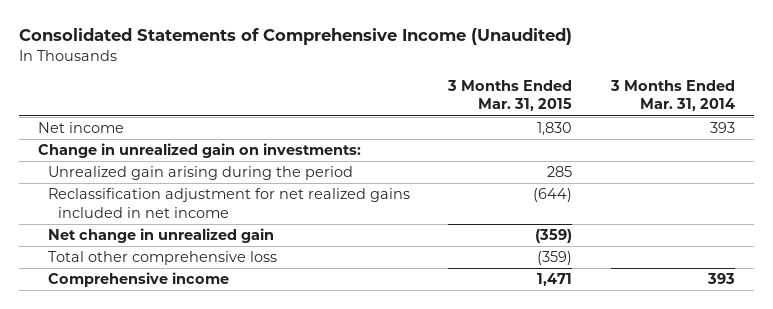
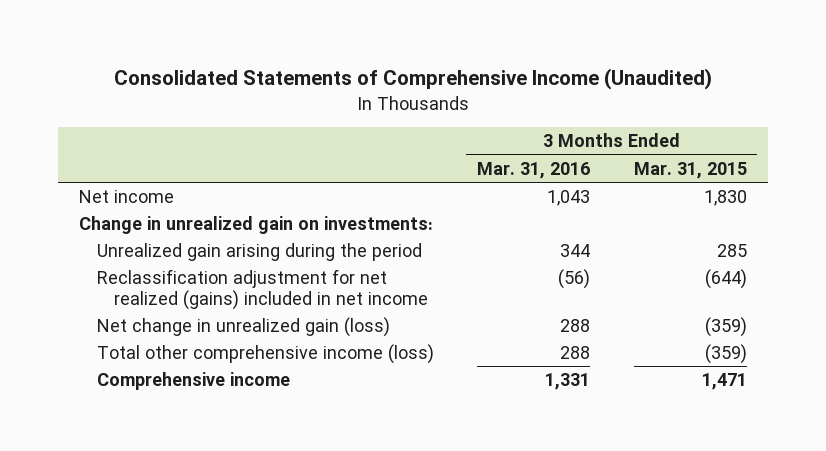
- | 3 Months Ended Mar. 31, 2015 | 3 Months Ended Mar. 31, 2014
+ | 3 Months Ended Mar. 31, 2016 | 3 Months Ended Mar. 31, 2015
- Reclassification adjustment for net realized gains included in net income | (644) |
- Net change in unrealized gain | (359) |
- Total other comprehensive loss | (359) |
+ Reclassification adjustment for net realized (gains) included in net income | (56) | (644)
+ Net change in unrealized gain (loss) | 288 | (359)
+ Total other comprehensive income (loss) | 288 | (359)

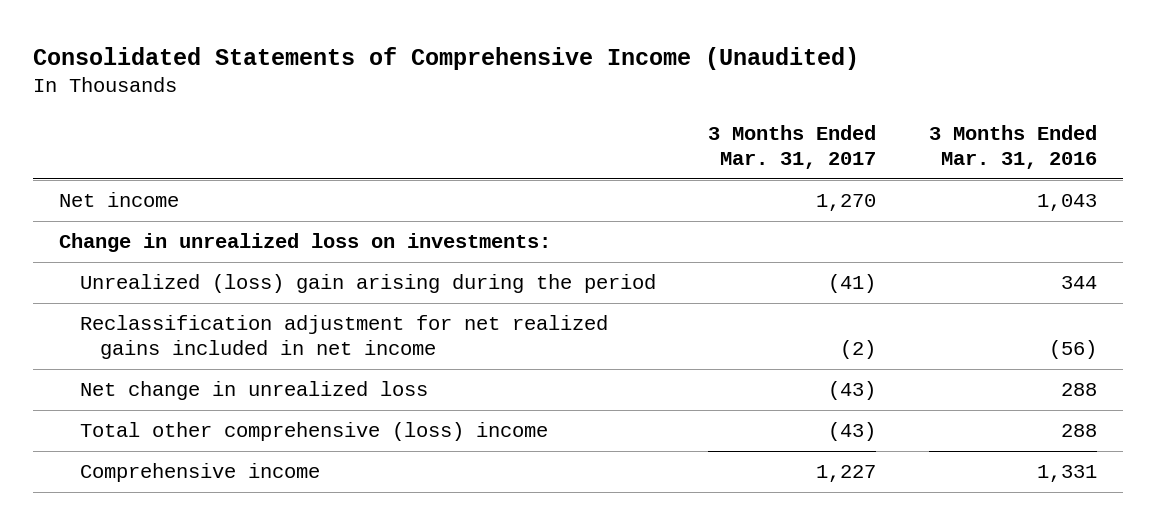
- | 3 Months Ended Mar. 31, 2016 | 3 Months Ended Mar. 31, 2015
+ | 3 Months Ended Mar. 31, 2017 | 3 Months Ended Mar. 31, 2016
- Change in unrealized gain on investments:
- Unrealized gain arising during the period | 344 | 285
- Reclassification adjustment for net realized (gains) included in net income | (56) | (644)
- Net change in unrealized gain (loss) | 288 | (359)
- Total other comprehensive income (loss) | 288 | (359)
+ Change in unrealized loss on investments:
+ Unrealized (loss) gain arising during the period | (41) | 344
+ Reclassification adjustment for net realized gains included in net income | (2) | (56)
+ Net change in unrealized loss | (43) | 288
+ Total other comprehensive (loss) income | (43) | 288

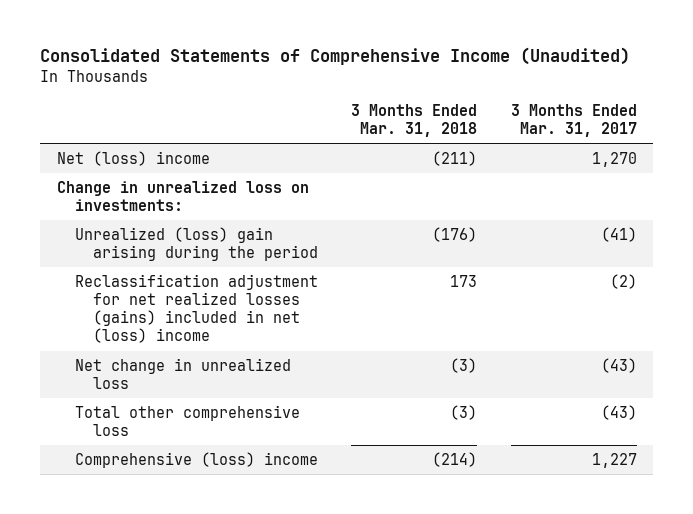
- | 3 Months Ended Mar. 31, 2017 | 3 Months Ended Mar. 31, 2016
+ | 3 Months Ended Mar. 31, 2018 | 3 Months Ended Mar. 31, 2017
- Net income | 1,270 | 1,043
+ Net (loss) income | (211) | 1,270
- Reclassification adjustment for net realized gains included in net income | (2) | (56)
+ Reclassification adjustment for net realized losses (gains) included in net (loss) income | 173 | (2)
- Total other comprehensive (loss) income | (43) | 288
- Comprehensive income | 1,227 | 1,331
+ Total other comprehensive loss | (3) | (43)
+ Comprehensive (loss) income | (214) | 1,227

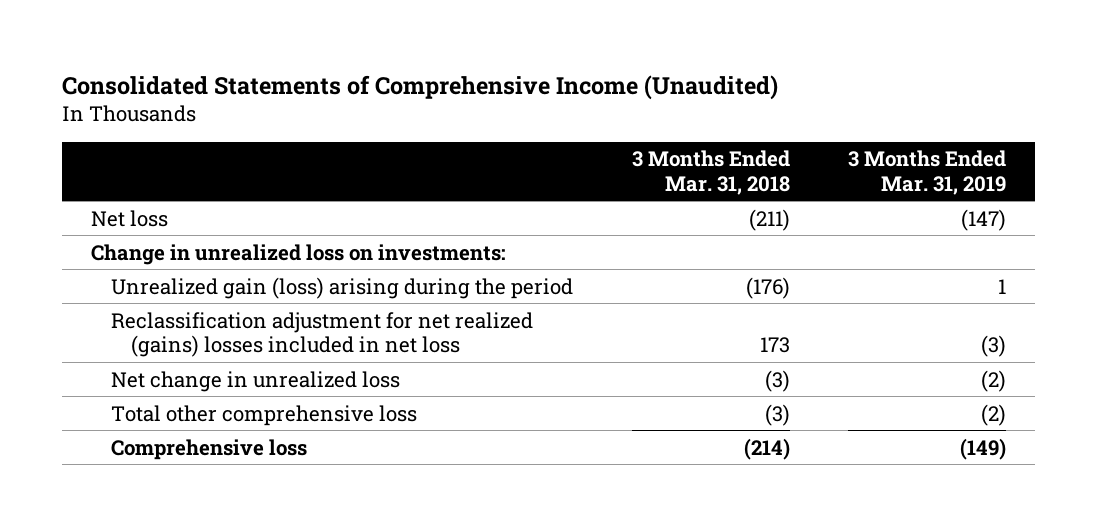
- | 3 Months Ended Mar. 31, 2018 | 3 Months Ended Mar. 31, 2017
+ | 3 Months Ended Mar. 31, 2018 | 3 Months Ended Mar. 31, 2019
- Net (loss) income | (211) | 1,270
+ Net loss | (211) | (147)
- Unrealized (loss) gain arising during the period | (176) | (41)
- Reclassification adjustment for net realized losses (gains) included in net (loss) income | 173 | (2)
+ Unrealized gain (loss) arising during the period | (176) | 1
+ Reclassification adjustment for net realized (gains) losses included in net loss | 173 | (3)
- Comprehensive (loss) income | (214) | 1,227
+ Comprehensive loss | (214) | (149)

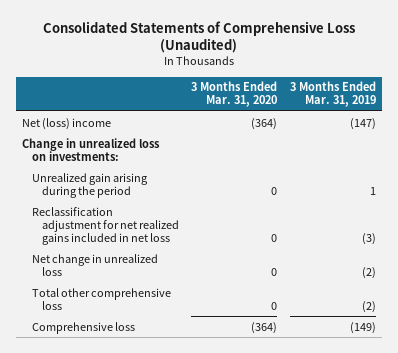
- Consolidated Statements of Comprehensive Income (Unaudited)
+ Consolidated Statements of Comprehensive Loss (Unaudited)
- | 3 Months Ended Mar. 31, 2018 | 3 Months Ended Mar. 31, 2019
+ | 3 Months Ended Mar. 31, 2020 | 3 Months Ended Mar. 31, 2019
- Net loss | (211) | (147)
+ Net (loss) income | (364) | (147)
- Unrealized gain (loss) arising during the period | (176) | 1
- Reclassification adjustment for net realized (gains) losses included in net loss | 173 | (3)
+ Unrealized gain arising during the period | 0 | 1
+ Reclassification adjustment for net realized gains included in net loss | 0 | (3)

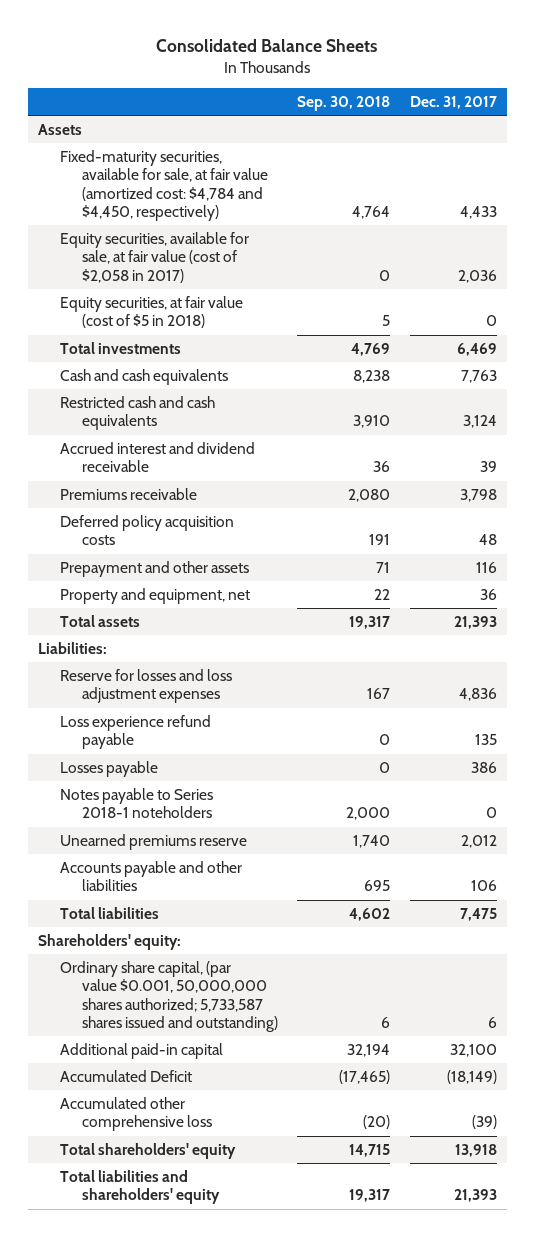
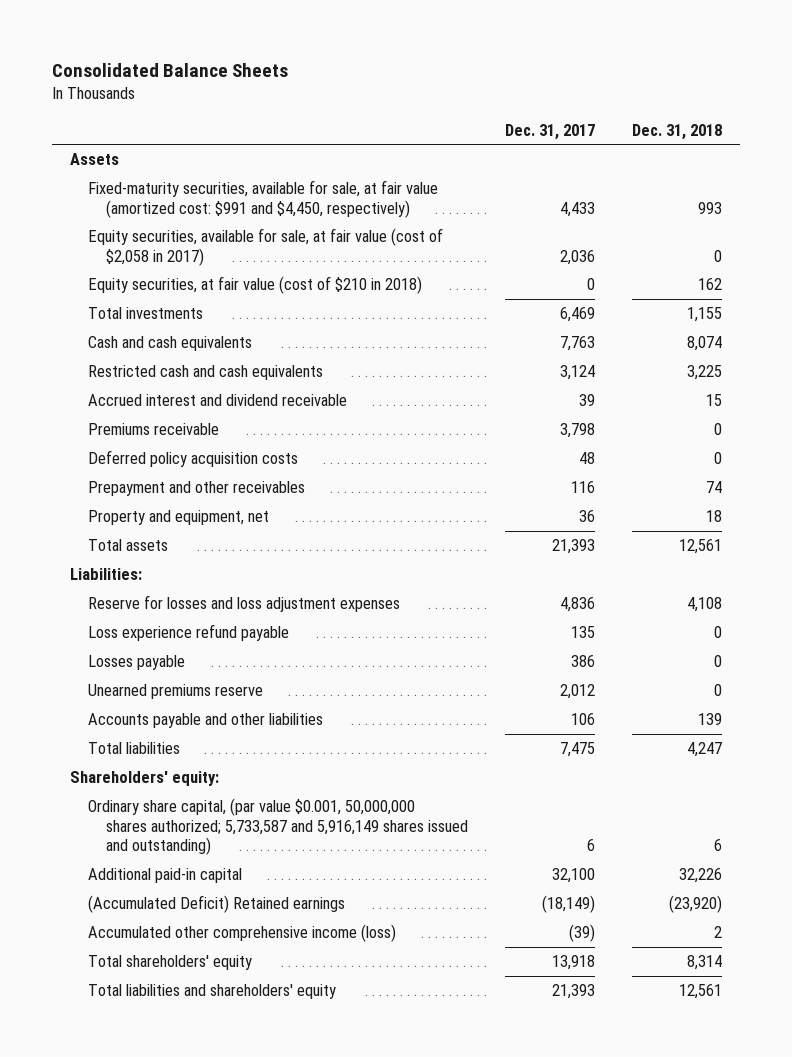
- | Sep. 30, 2018 | Dec. 31, 2017
+ | Dec. 31, 2017 | Dec. 31, 2018
- Fixed-maturity securities, available for sale, at fair value (amortized cost: $4,784 and $4,450, respectively) | 4,764 | 4,433
+ Fixed-maturity securities, available for sale, at fair value (amortized cost: $991 and $4,450, respectively) | 4,433 | 993
- Equity securities, at fair value (cost of $5 in 2018) | 5 | 0
+ Equity securities, at fair value (cost of $210 in 2018) | 0 | 162
- Prepayment and other assets | 71 | 116
+ Prepayment and other receivables | 116 | 74
- Notes payable to Series 2018-1 noteholders | 2,000 | 0
- Ordinary share capital, (par value $0.001, 50,000,000 shares authorized; 5,733,587 shares issued and outstanding) | 6 | 6
+ Ordinary share capital, (par value $0.001, 50,000,000 shares authorized; 5,733,587 and 5,916,149 shares issued and outstanding) | 6 | 6
- Accumulated Deficit | (17,465) | (18,149)
- Accumulated other comprehensive loss | (20) | (39)
+ (Accumulated Deficit) Retained earnings | (18,149) | (23,920)
+ Accumulated other comprehensive income (loss) | (39) | 2

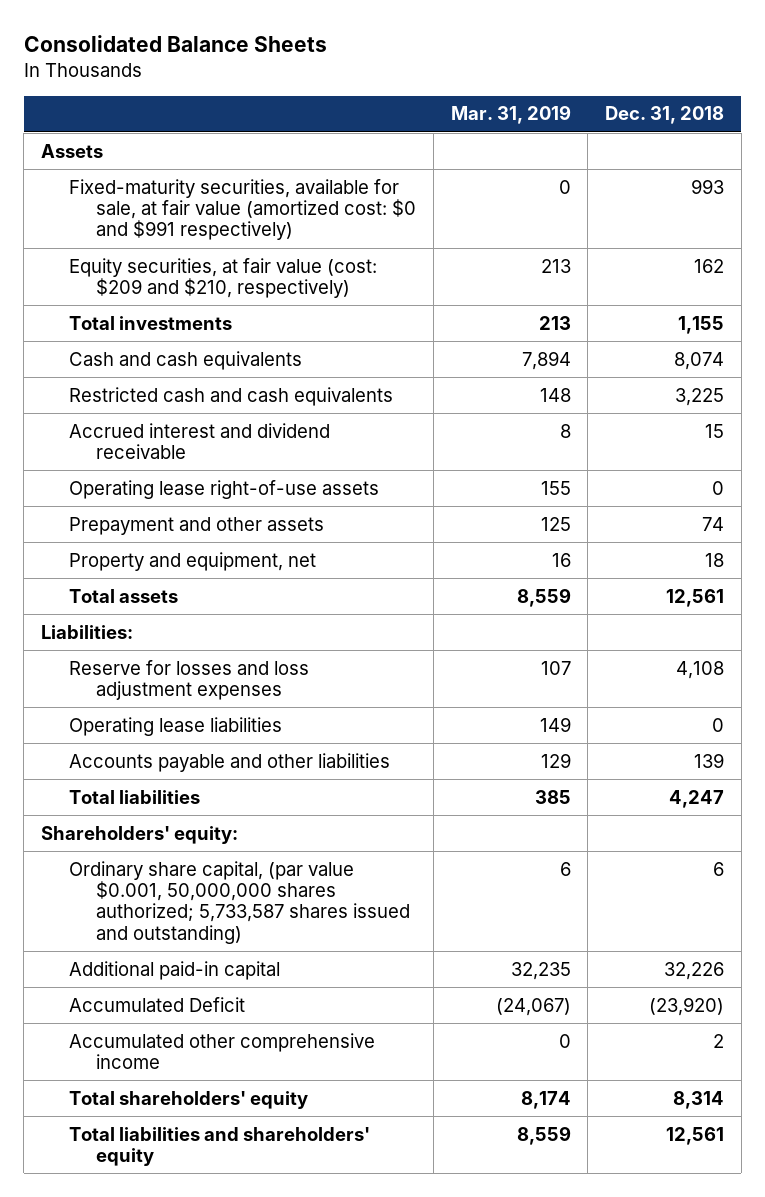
- | Dec. 31, 2017 | Dec. 31, 2018
+ | Mar. 31, 2019 | Dec. 31, 2018
- Fixed-maturity securities, available for sale, at fair value (amortized cost: $991 and $4,450, respectively) | 4,433 | 993
- Equity securities, available for sale, at fair value (cost of $2,058 in 2017) | 2,036 | 0
- Equity securities, at fair value (cost of $210 in 2018) | 0 | 162
+ Fixed-maturity securities, available for sale, at fair value (amortized cost: $0 and $991 respectively) | 0 | 993
+ Equity securities, at fair value (cost: $209 and $210, respectively) | 213 | 162
- Premiums receivable | 3,798 | 0
- Deferred policy acquisition costs | 48 | 0
- Prepayment and other receivables | 116 | 74
+ Operating lease right-of-use assets | 155 | 0
+ Prepayment and other assets | 125 | 74
- Loss experience refund payable | 135 | 0
- Losses payable | 386 | 0
- Unearned premiums reserve | 2,012 | 0
+ Operating lease liabilities | 149 | 0
- Ordinary share capital, (par value $0.001, 50,000,000 shares authorized; 5,733,587 and 5,916,149 shares issued and outstanding) | 6 | 6
+ Ordinary share capital, (par value $0.001, 50,000,000 shares authorized; 5,733,587 shares issued and outstanding) | 6 | 6
- (Accumulated Deficit) Retained earnings | (18,149) | (23,920)
- Accumulated other comprehensive income (loss) | (39) | 2
+ Accumulated Deficit | (24,067) | (23,920)
+ Accumulated other comprehensive income | 0 | 2

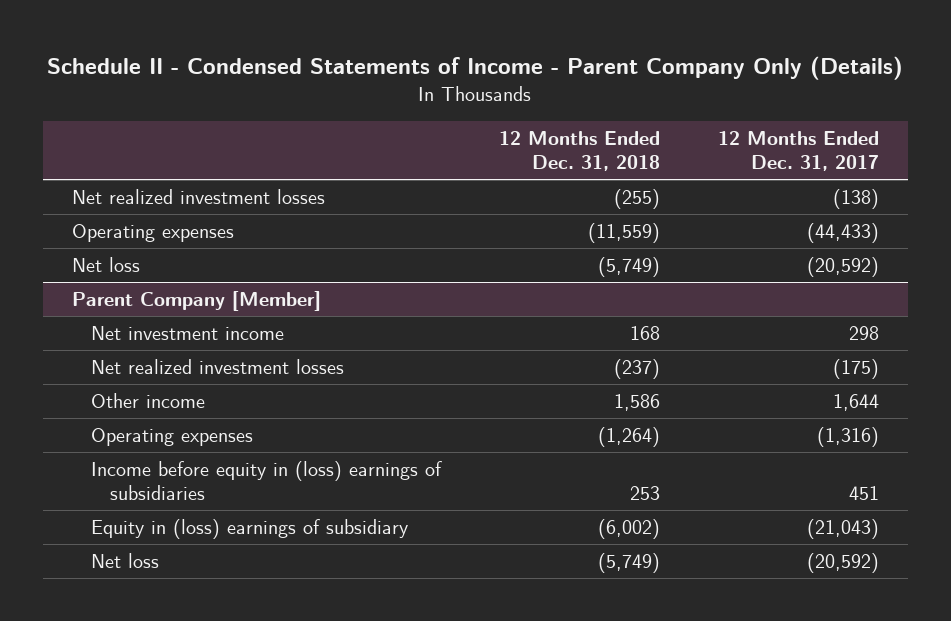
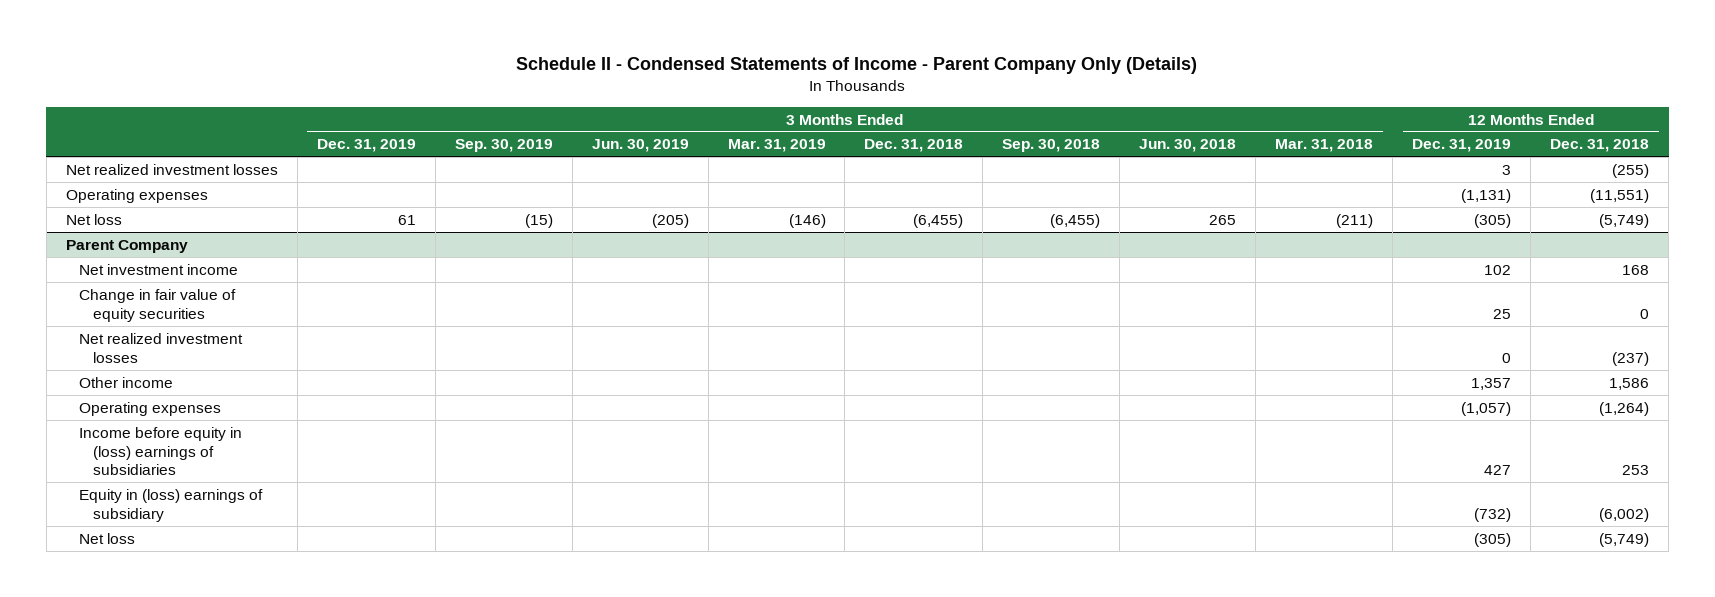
- | 12 Months Ended Dec. 31, 2018 | 12 Months Ended Dec. 31, 2017
+ | 3 Months Ended Dec. 31, 2019 | 3 Months Ended Sep. 30, 2019 | 3 Months Ended Jun. 30, 2019 | 3 Months Ended Mar. 31, 2019 | 3 Months Ended Dec. 31, 2018 | 3 Months Ended Sep. 30, 2018 | 3 Months Ended Jun. 30, 2018 | 3 Months Ended Mar. 31, 2018 | 12 Months Ended Dec. 31, 2019 | 12 Months Ended Dec. 31, 2018
- Operating expenses | (11,559) | (44,433)
+ Operating expenses | | | | | | | | | (1,131) | (11,551)
- Parent Company [Member]
+ Parent Company
+ Change in fair value of equity securities | | | | | | | | | 25 | 0

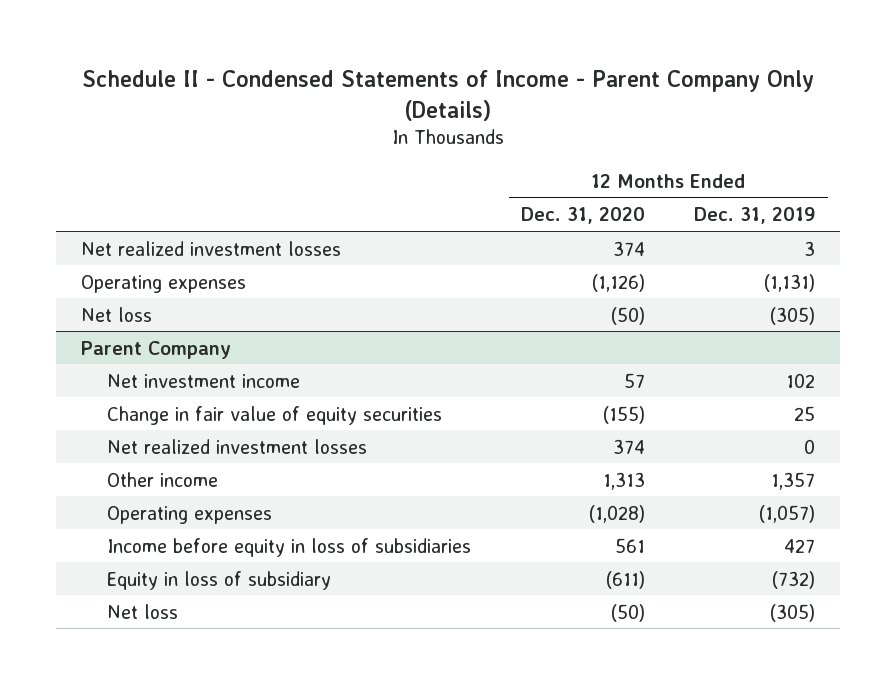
- | 3 Months Ended Dec. 31, 2019 | 3 Months Ended Sep. 30, 2019 | 3 Months Ended Jun. 30, 2019 | 3 Months Ended Mar. 31, 2019 | 3 Months Ended Dec. 31, 2018 | 3 Months Ended Sep. 30, 2018 | 3 Months Ended Jun. 30, 2018 | 3 Months Ended Mar. 31, 2018 | 12 Months Ended Dec. 31, 2019 | 12 Months Ended Dec. 31, 2018
+ | 12 Months Ended Dec. 31, 2020 | 12 Months Ended Dec. 31, 2019
@ Parent Company
- Income before equity in (loss) earnings of subsidiaries | | | | | | | | | 427 | 253
- Equity in (loss) earnings of subsidiary | | | | | | | | | (732) | (6,002)
+ Income before equity in loss of subsidiaries | 561 | 427
+ Equity in loss of subsidiary | (611) | (732)

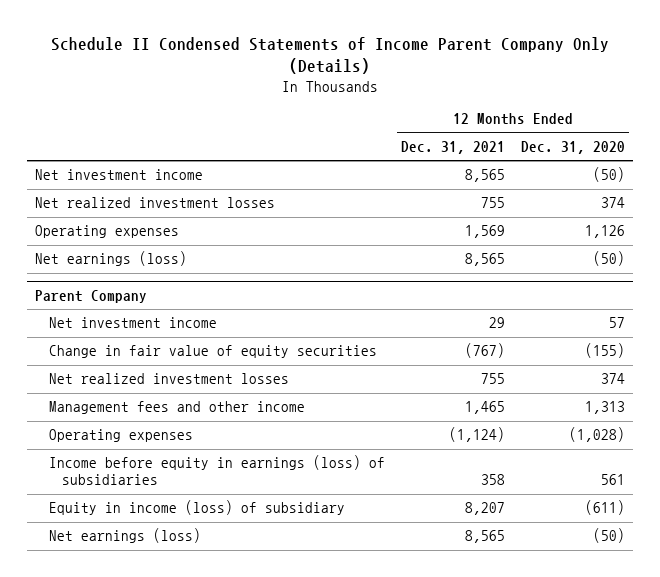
- Schedule II - Condensed Statements of Income - Parent Company Only (Details)
+ Schedule II Condensed Statements of Income Parent Company Only (Details)
- | 12 Months Ended Dec. 31, 2020 | 12 Months Ended Dec. 31, 2019
+ | 12 Months Ended Dec. 31, 2021 | 12 Months Ended Dec. 31, 2020
+ Net investment income | 8,565 | (50)
- Operating expenses | (1,126) | (1,131)
- Net loss | (50) | (305)
+ Operating expenses | 1,569 | 1,126
+ Net earnings (loss) | 8,565 | (50)
@ Parent Company
- Other income | 1,313 | 1,357
+ Management fees and other income | 1,465 | 1,313
- Income before equity in loss of subsidiaries | 561 | 427
- Equity in loss of subsidiary | (611) | (732)
- Net loss | (50) | (305)
+ Income before equity in earnings (loss) of subsidiaries | 358 | 561
+ Equity in income (loss) of subsidiary | 8,207 | (611)
+ Net earnings (loss) | 8,565 | (50)

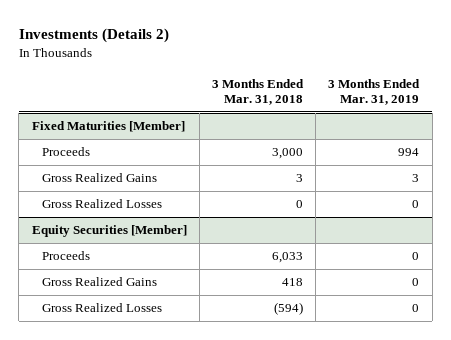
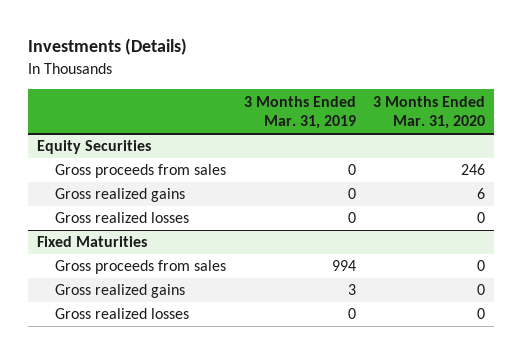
- Investments (Details 2)
+ Investments (Details)
- | 3 Months Ended Mar. 31, 2018 | 3 Months Ended Mar. 31, 2019
+ | 3 Months Ended Mar. 31, 2019 | 3 Months Ended Mar. 31, 2020
- Fixed Maturities [Member]
- Proceeds | 3,000 | 994
- Gross Realized Gains | 3 | 3
- Gross Realized Losses | 0 | 0
- Equity Securities [Member]
- Proceeds | 6,033 | 0
- Gross Realized Gains | 418 | 0
- Gross Realized Losses | (594) | 0
+ Equity Securities
+ Gross proceeds from sales | 0 | 246
+ Gross realized gains | 0 | 6
+ Gross realized losses | 0 | 0
+ Fixed Maturities
+ Gross proceeds from sales | 994 | 0
+ Gross realized gains | 3 | 0
+ Gross realized losses | 0 | 0

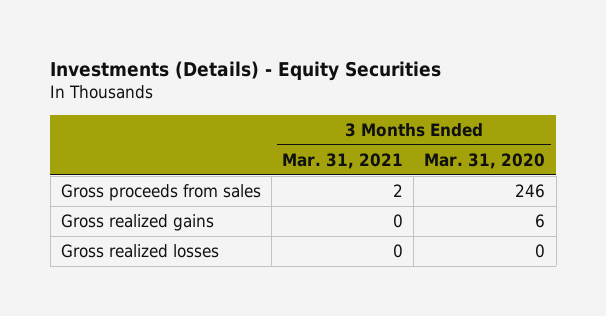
- Investments (Details)
+ Investments (Details) - Equity Securities
- | 3 Months Ended Mar. 31, 2019 | 3 Months Ended Mar. 31, 2020
+ | 3 Months Ended Mar. 31, 2021 | 3 Months Ended Mar. 31, 2020
- Equity Securities
- Fixed Maturities
- Gross proceeds from sales | 994 | 0
- Gross realized gains | 3 | 0
- Gross realized losses | 0 | 0

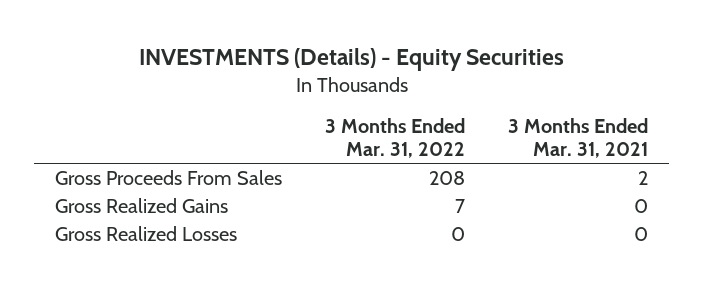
- Investments (Details) - Equity Securities
+ INVESTMENTS (Details) - Equity Securities
- | 3 Months Ended Mar. 31, 2021 | 3 Months Ended Mar. 31, 2020
+ | 3 Months Ended Mar. 31, 2022 | 3 Months Ended Mar. 31, 2021
- Gross proceeds from sales | 2 | 246
- Gross realized gains | 0 | 6
- Gross realized losses | 0 | 0
+ Gross Proceeds From Sales | 208 | 2
+ Gross Realized Gains | 7 | 0
+ Gross Realized Losses | 0 | 0

